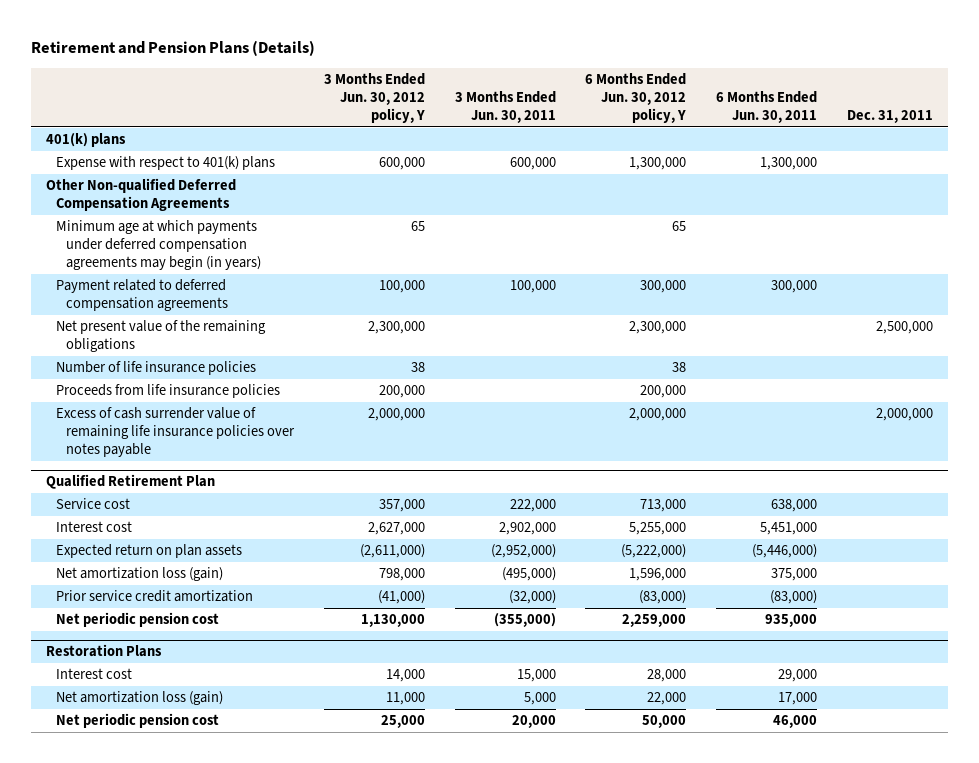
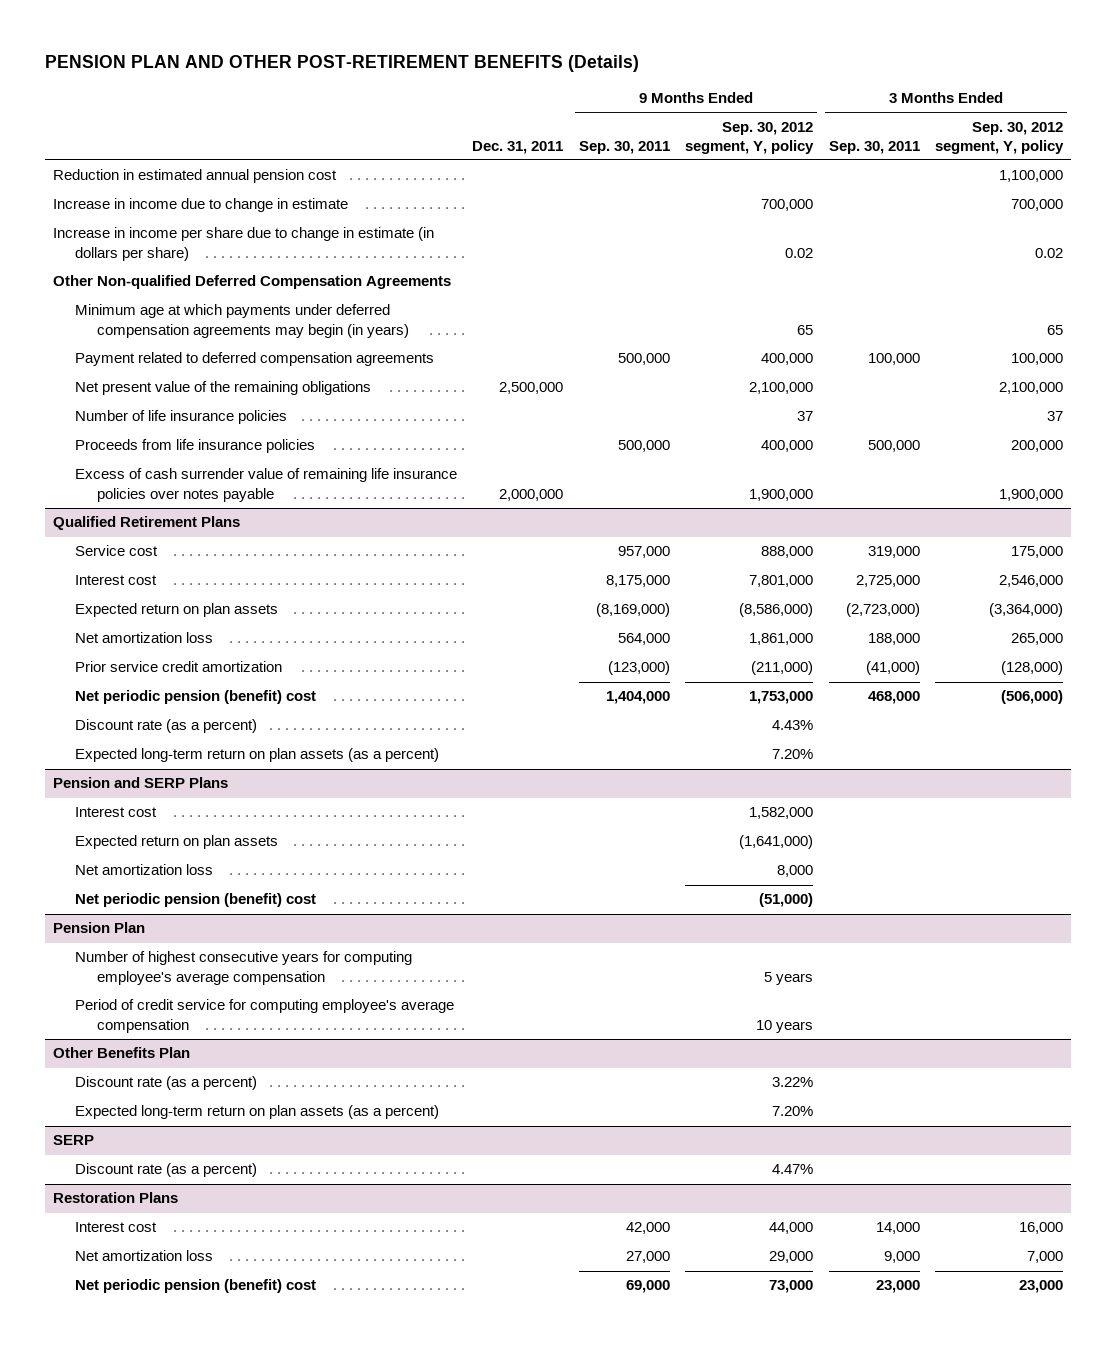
- Retirement and Pension Plans (Details)
+ PENSION PLAN AND OTHER POST-RETIREMENT BENEFITS (Details)
- | 3 Months Ended Jun. 30, 2012 policy, Y | 3 Months Ended Jun. 30, 2011 | 6 Months Ended Jun. 30, 2012 policy, Y | 6 Months Ended Jun. 30, 2011 | Dec. 31, 2011
+ | Dec. 31, 2011 | 9 Months Ended Sep. 30, 2011 | 9 Months Ended Sep. 30, 2012 segment, Y, policy | 3 Months Ended Sep. 30, 2011 | 3 Months Ended Sep. 30, 2012 segment, Y, policy
- 401(k) plans
- Expense with respect to 401(k) plans | 600,000 | 600,000 | 1,300,000 | 1,300,000 |
+ Reduction in estimated annual pension cost | | | | | 1,100,000
+ Increase in income due to change in estimate | | | 700,000 | | 700,000
+ Increase in income per share due to change in estimate (in dollars per share) | | | 0.02 | | 0.02
- Qualified Retirement Plan
+ Qualified Retirement Plans
- Net amortization loss (gain) | 798,000 | (495,000) | 1,596,000 | 375,000 |
+ Net amortization loss | | 564,000 | 1,861,000 | 188,000 | 265,000
- Net periodic pension cost | 1,130,000 | (355,000) | 2,259,000 | 935,000 |
+ Net periodic pension (benefit) cost | | 1,404,000 | 1,753,000 | 468,000 | (506,000)
+ Discount rate (as a percent) | | | 4.43% | |
+ Expected long-term return on plan assets (as a percent) | | | 7.20% | |
+ Pension and SERP Plans
+ Interest cost | | | 1,582,000 | |
+ Expected return on plan assets | | | (1,641,000) | |
+ Net amortization loss | | | 8,000 | |
+ Net periodic pension (benefit) cost | | | (51,000) | |
+ Pension Plan
+ Number of highest consecutive years for computing employee's average compensation | | | 5 years | |
+ Period of credit service for computing employee's average compensation | | | 10 years | |
+ Other Benefits Plan
+ Discount rate (as a percent) | | | 3.22% | |
+ Expected long-term return on plan assets (as a percent) | | | 7.20% | |
+ SERP
+ Discount rate (as a percent) | | | 4.47% | |
@ Restoration Plans
- Net amortization loss (gain) | 11,000 | 5,000 | 22,000 | 17,000 |
- Net periodic pension cost | 25,000 | 20,000 | 50,000 | 46,000 |
+ Net amortization loss | | 27,000 | 29,000 | 9,000 | 7,000
+ Net periodic pension (benefit) cost | | 69,000 | 73,000 | 23,000 | 23,000

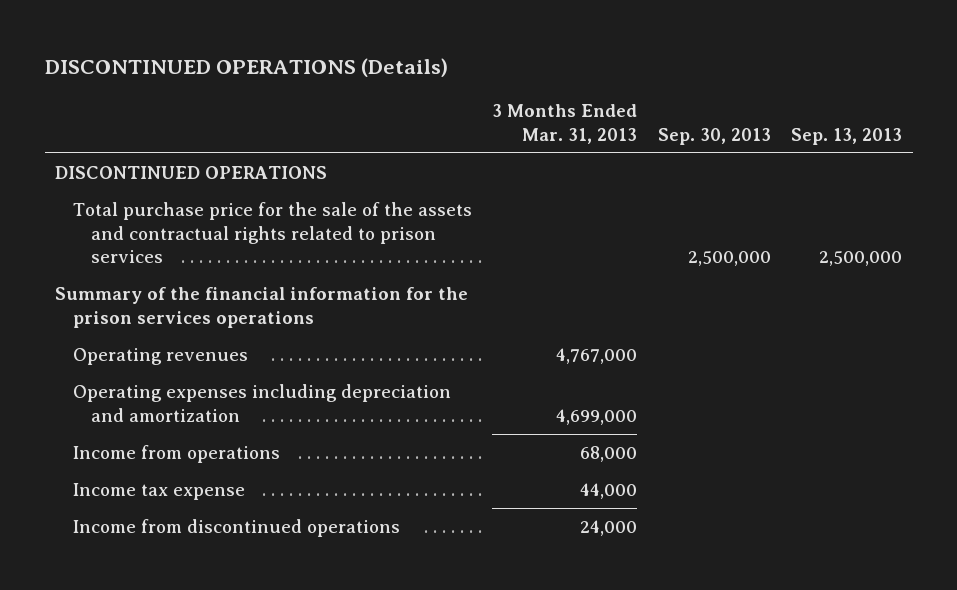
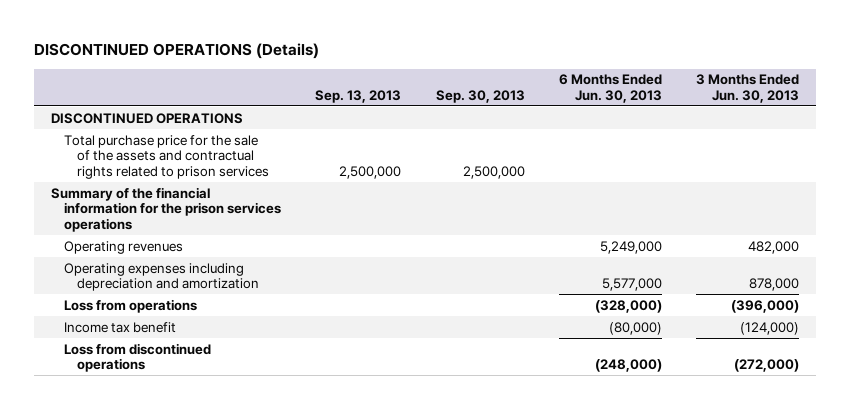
- | 3 Months Ended Mar. 31, 2013 | Sep. 30, 2013 | Sep. 13, 2013
+ | Sep. 13, 2013 | Sep. 30, 2013 | 6 Months Ended Jun. 30, 2013 | 3 Months Ended Jun. 30, 2013
- Income from operations | 68,000 | |
- Income tax expense | 44,000 | |
- Income from discontinued operations | 24,000 | |
+ Loss from operations | | | (328,000) | (396,000)
+ Income tax benefit | | | (80,000) | (124,000)
+ Loss from discontinued operations | | | (248,000) | (272,000)

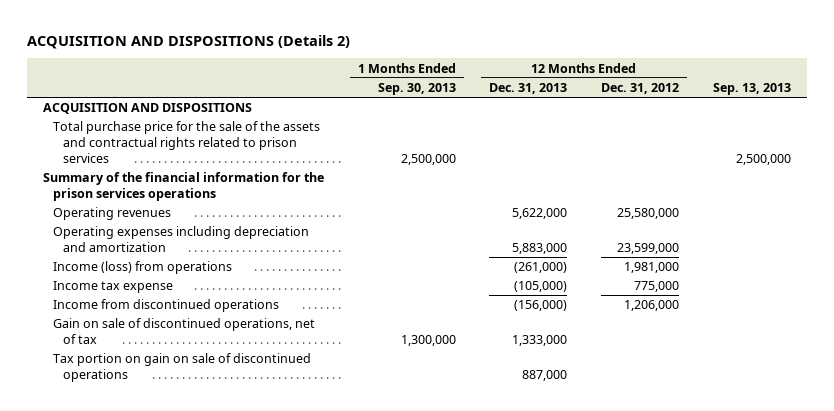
- DISCONTINUED OPERATIONS (Details)
+ ACQUISITION AND DISPOSITIONS (Details 2)
- | Sep. 13, 2013 | Sep. 30, 2013 | 6 Months Ended Jun. 30, 2013 | 3 Months Ended Jun. 30, 2013
+ | 1 Months Ended Sep. 30, 2013 | 12 Months Ended Dec. 31, 2013 | 12 Months Ended Dec. 31, 2012 | Sep. 13, 2013
- DISCONTINUED OPERATIONS
+ ACQUISITION AND DISPOSITIONS
- Loss from operations | | | (328,000) | (396,000)
- Income tax benefit | | | (80,000) | (124,000)
- Loss from discontinued operations | | | (248,000) | (272,000)
+ Income (loss) from operations | | (261,000) | 1,981,000 |
+ Income tax expense | | (105,000) | 775,000 |
+ Income from discontinued operations | | (156,000) | 1,206,000 |
+ Gain on sale of discontinued operations, net of tax | 1,300,000 | 1,333,000 | |
+ Tax portion on gain on sale of discontinued operations | | 887,000 | |

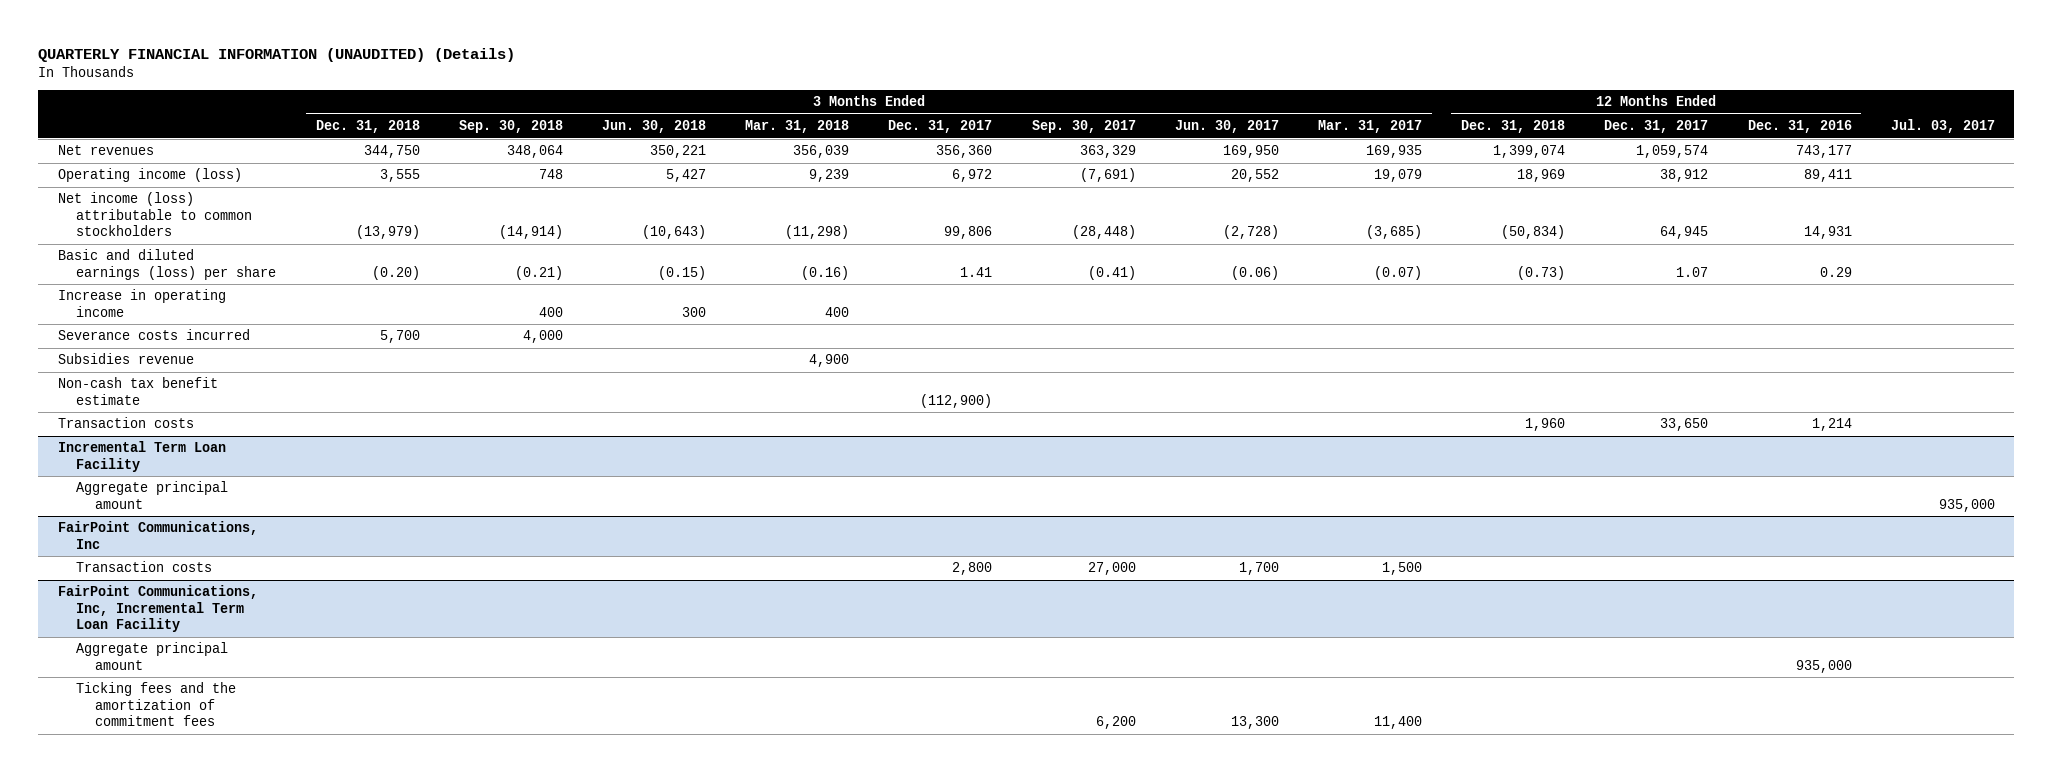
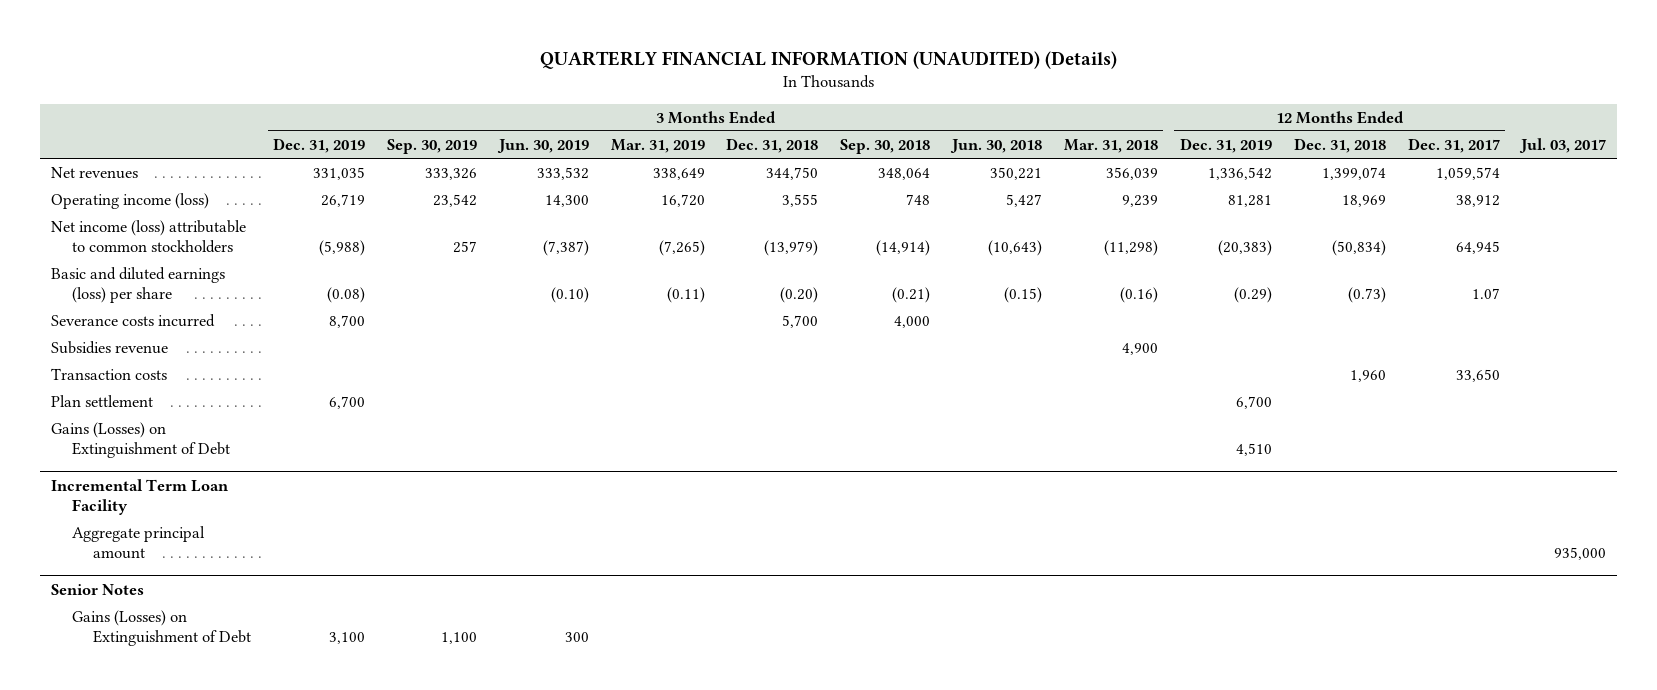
- | 3 Months Ended Dec. 31, 2018 | 3 Months Ended Sep. 30, 2018 | 3 Months Ended Jun. 30, 2018 | 3 Months Ended Mar. 31, 2018 | 3 Months Ended Dec. 31, 2017 | 3 Months Ended Sep. 30, 2017 | 3 Months Ended Jun. 30, 2017 | 3 Months Ended Mar. 31, 2017 | 12 Months Ended Dec. 31, 2018 | 12 Months Ended Dec. 31, 2017 | 12 Months Ended Dec. 31, 2016 | Jul. 03, 2017
+ | 3 Months Ended Dec. 31, 2019 | 3 Months Ended Sep. 30, 2019 | 3 Months Ended Jun. 30, 2019 | 3 Months Ended Mar. 31, 2019 | 3 Months Ended Dec. 31, 2018 | 3 Months Ended Sep. 30, 2018 | 3 Months Ended Jun. 30, 2018 | 3 Months Ended Mar. 31, 2018 | 12 Months Ended Dec. 31, 2019 | 12 Months Ended Dec. 31, 2018 | 12 Months Ended Dec. 31, 2017 | Jul. 03, 2017
- Increase in operating income | | 400 | 300 | 400 | | | | | | | |
- Non-cash tax benefit estimate | | | | | (112,900) | | | | | | |
+ Plan settlement | 6,700 | | | | | | | | 6,700 | | |
+ Gains (Losses) on Extinguishment of Debt | | | | | | | | | 4,510 | | |
- FairPoint Communications, Inc
- Transaction costs | | | | | 2,800 | 27,000 | 1,700 | 1,500 | | | |
- FairPoint Communications, Inc, Incremental Term Loan Facility
- Aggregate principal amount | | | | | | | | | | | 935,000 |
- Ticking fees and the amortization of commitment fees | | | | | | 6,200 | 13,300 | 11,400 | | | |
+ Senior Notes
+ Gains (Losses) on Extinguishment of Debt | 3,100 | 1,100 | 300 | | | | | | | | |

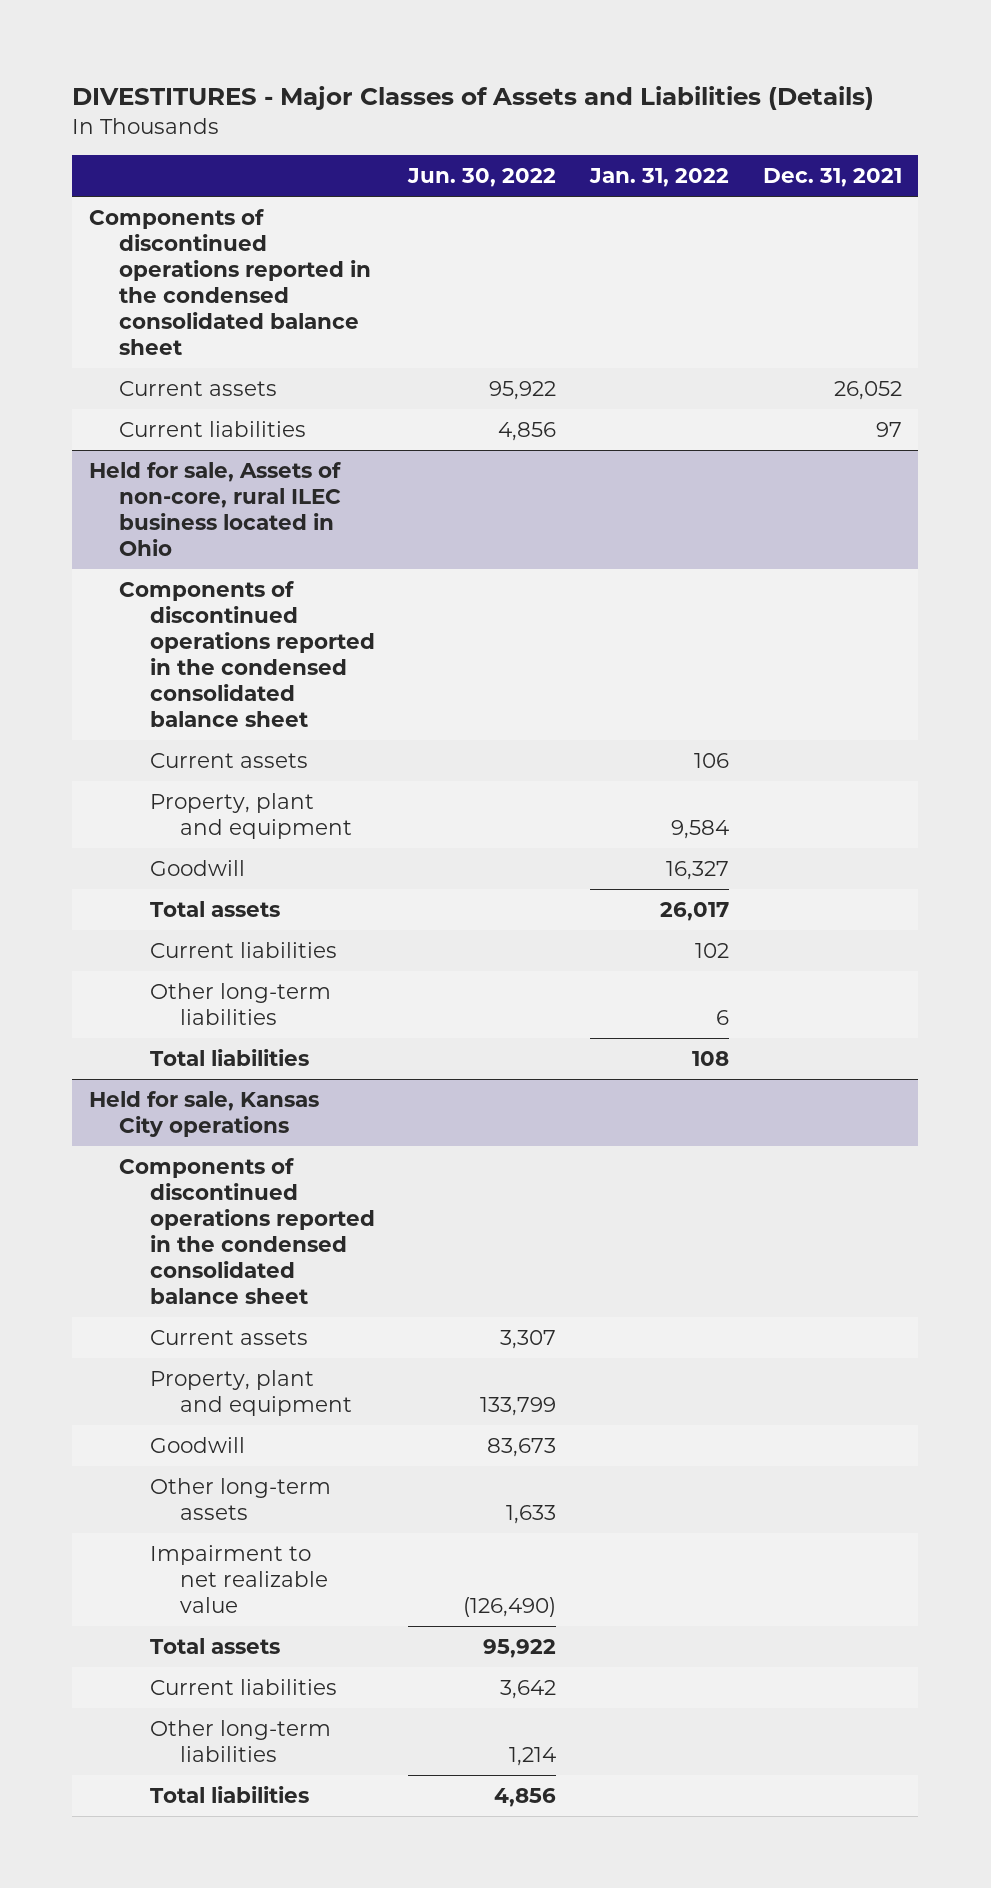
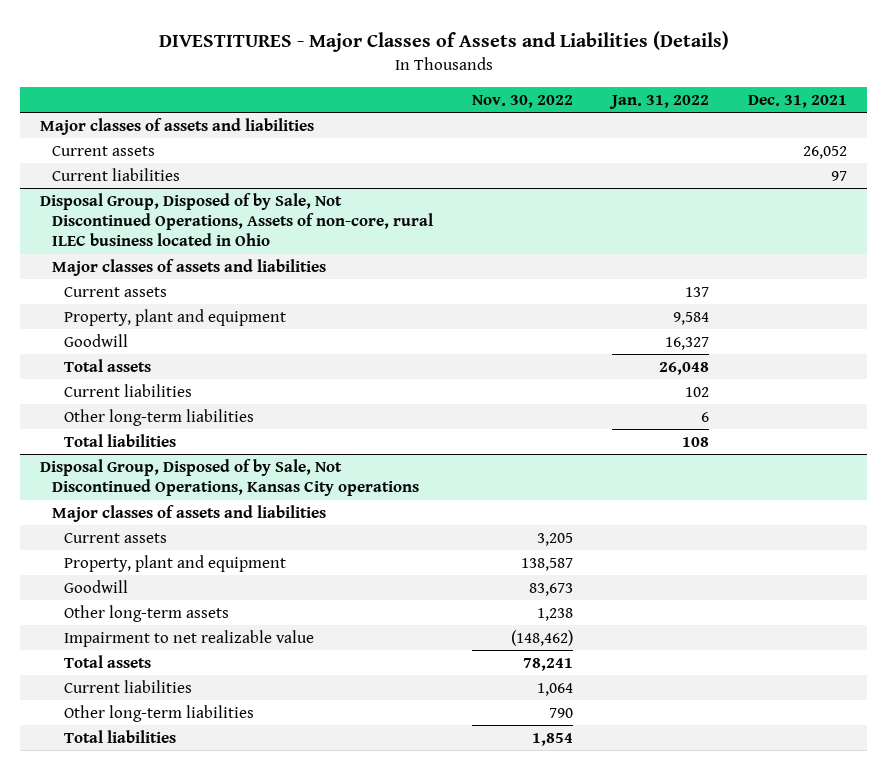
- | Jun. 30, 2022 | Jan. 31, 2022 | Dec. 31, 2021
+ | Nov. 30, 2022 | Jan. 31, 2022 | Dec. 31, 2021
- Components of discontinued operations reported in the condensed consolidated balance sheet
+ Major classes of assets and liabilities
- Held for sale, Assets of non-core, rural ILEC business located in Ohio
- Components of discontinued operations reported in the condensed consolidated balance sheet
- Current assets | | 106 |
+ Disposal Group, Disposed of by Sale, Not Discontinued Operations, Assets of non-core, rural ILEC business located in Ohio
+ Major classes of assets and liabilities
+ Current assets | | 137 |
- Total assets | | 26,017 |
+ Total assets | | 26,048 |
- Held for sale, Kansas City operations
- Components of discontinued operations reported in the condensed consolidated balance sheet
- Current assets | 3,307 | |
- Property, plant and equipment | 133,799 | |
- Goodwill | 83,673 | |
- Other long-term assets | 1,633 | |
- Impairment to net realizable value | (126,490) | |
- Total assets | 95,922 | |
- Current liabilities | 3,642 | |
- Other long-term liabilities | 1,214 | |
- Total liabilities | 4,856 | |
+ Disposal Group, Disposed of by Sale, Not Discontinued Operations, Kansas City operations
+ Major classes of assets and liabilities
+ Current assets | 3,205 | |
+ Property, plant and equipment | 138,587 | |
+ Goodwill | 83,673 | |
+ Other long-term assets | 1,238 | |
+ Impairment to net realizable value | (148,462) | |
+ Total assets | 78,241 | |
+ Current liabilities | 1,064 | |
+ Other long-term liabilities | 790 | |
+ Total liabilities | 1,854 | |

